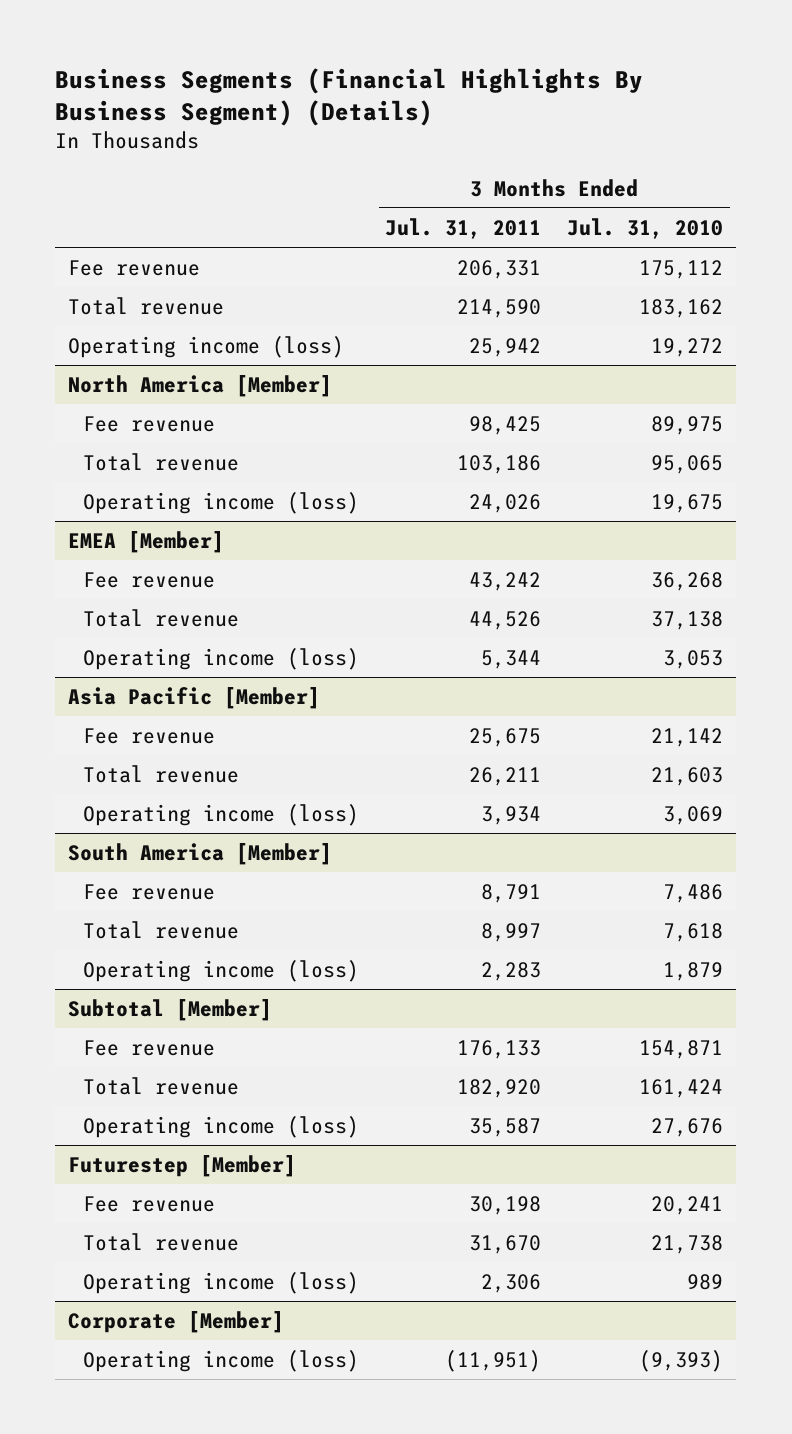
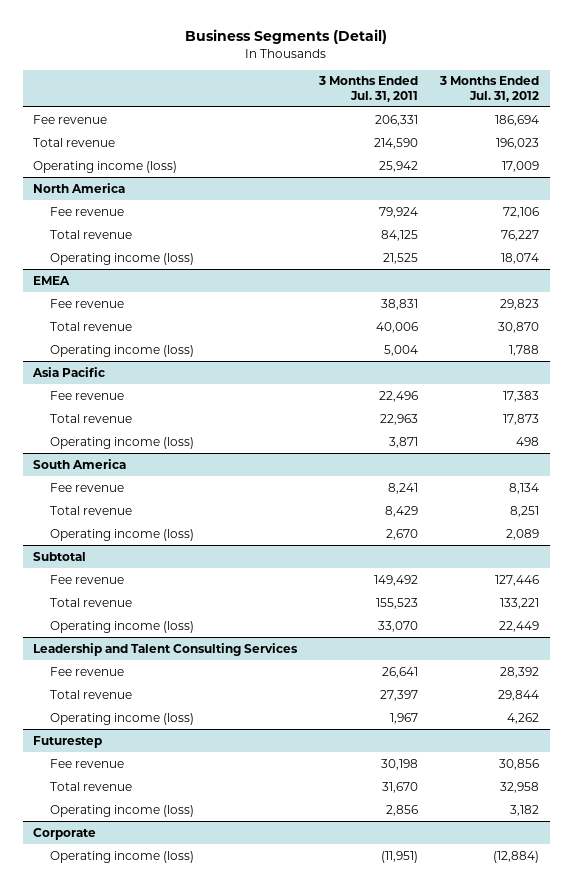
- Business Segments (Financial Highlights By Business Segment) (Details)
+ Business Segments (Detail)
- | 3 Months Ended Jul. 31, 2011 | 3 Months Ended Jul. 31, 2010
+ | 3 Months Ended Jul. 31, 2011 | 3 Months Ended Jul. 31, 2012
- North America [Member]
- Fee revenue | 98,425 | 89,975
- Total revenue | 103,186 | 95,065
- Operating income (loss) | 24,026 | 19,675
- EMEA [Member]
- Fee revenue | 43,242 | 36,268
- Total revenue | 44,526 | 37,138
- Operating income (loss) | 5,344 | 3,053
- Asia Pacific [Member]
- Fee revenue | 25,675 | 21,142
- Total revenue | 26,211 | 21,603
- Operating income (loss) | 3,934 | 3,069
- South America [Member]
- Fee revenue | 8,791 | 7,486
- Total revenue | 8,997 | 7,618
- Operating income (loss) | 2,283 | 1,879
- Subtotal [Member]
- Fee revenue | 176,133 | 154,871
- Total revenue | 182,920 | 161,424
- Operating income (loss) | 35,587 | 27,676
- Futurestep [Member]
+ North America
+ Fee revenue | 79,924 | 72,106
+ Total revenue | 84,125 | 76,227
+ Operating income (loss) | 21,525 | 18,074
+ EMEA
+ Fee revenue | 38,831 | 29,823
+ Total revenue | 40,006 | 30,870
+ Operating income (loss) | 5,004 | 1,788
+ Asia Pacific
+ Fee revenue | 22,496 | 17,383
+ Total revenue | 22,963 | 17,873
+ Operating income (loss) | 3,871 | 498
+ South America
+ Fee revenue | 8,241 | 8,134
+ Total revenue | 8,429 | 8,251
+ Operating income (loss) | 2,670 | 2,089
+ Subtotal
+ Fee revenue | 149,492 | 127,446
+ Total revenue | 155,523 | 133,221
+ Operating income (loss) | 33,070 | 22,449
+ Leadership and Talent Consulting Services
+ Fee revenue | 26,641 | 28,392
+ Total revenue | 27,397 | 29,844
+ Operating income (loss) | 1,967 | 4,262
+ Futurestep
- Operating income (loss) | 2,306 | 989
- Corporate [Member]
+ Operating income (loss) | 2,856 | 3,182
+ Corporate

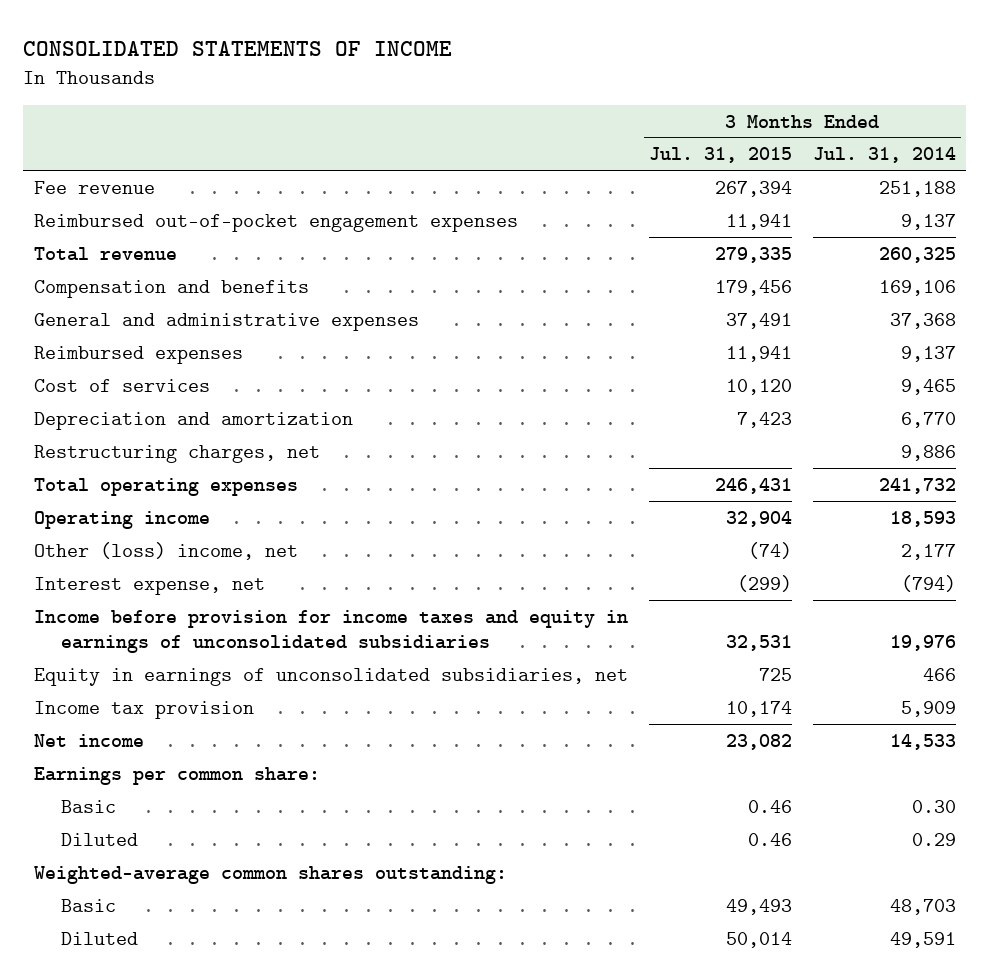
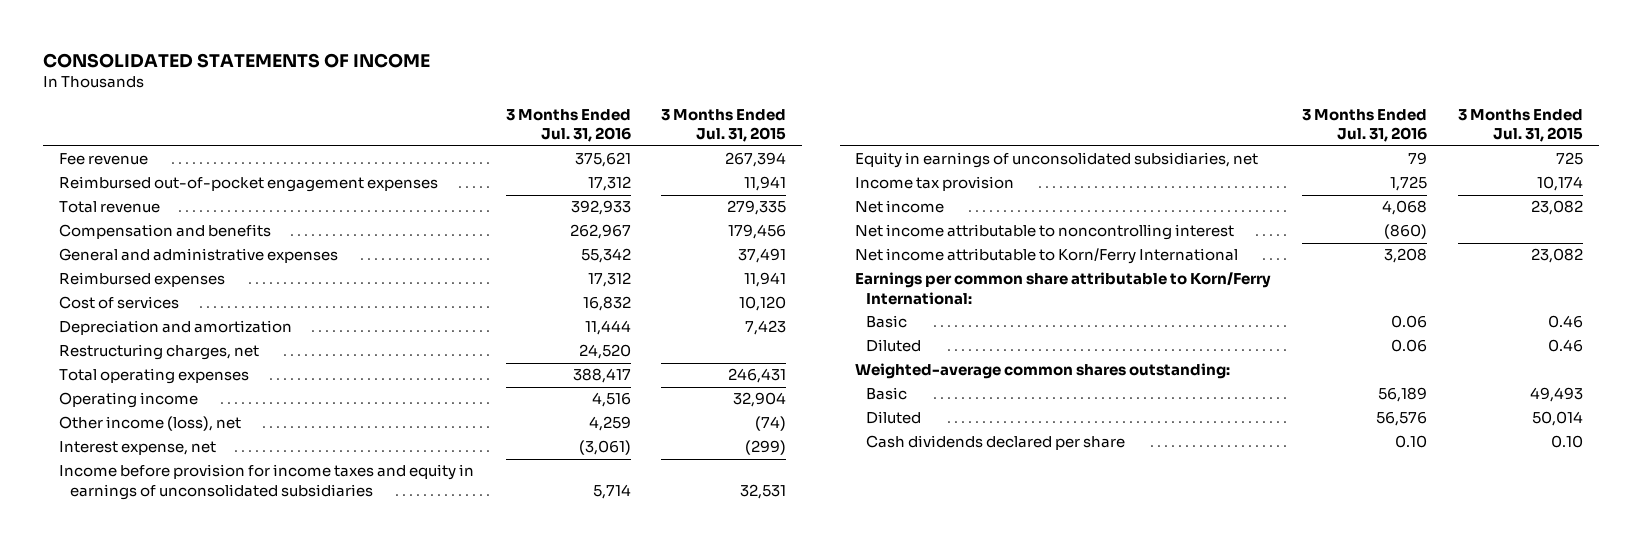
- | 3 Months Ended Jul. 31, 2015 | 3 Months Ended Jul. 31, 2014
+ | 3 Months Ended Jul. 31, 2016 | 3 Months Ended Jul. 31, 2015
- Other (loss) income, net | (74) | 2,177
+ Other income (loss), net | 4,259 | (74)
- Earnings per common share:
+ Net income attributable to noncontrolling interest | (860) |
+ Net income attributable to Korn/Ferry International | 3,208 | 23,082
+ Earnings per common share attributable to Korn/Ferry International:
+ Cash dividends declared per share | 0.10 | 0.10

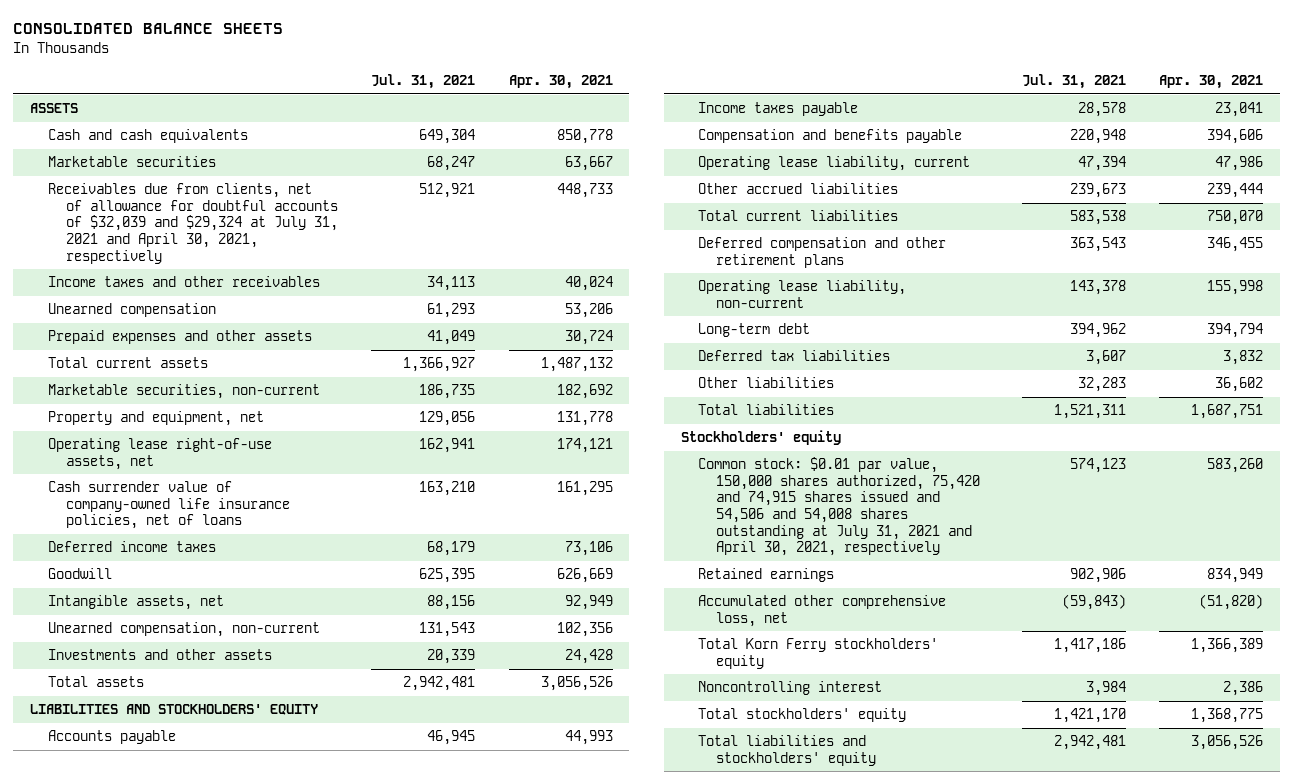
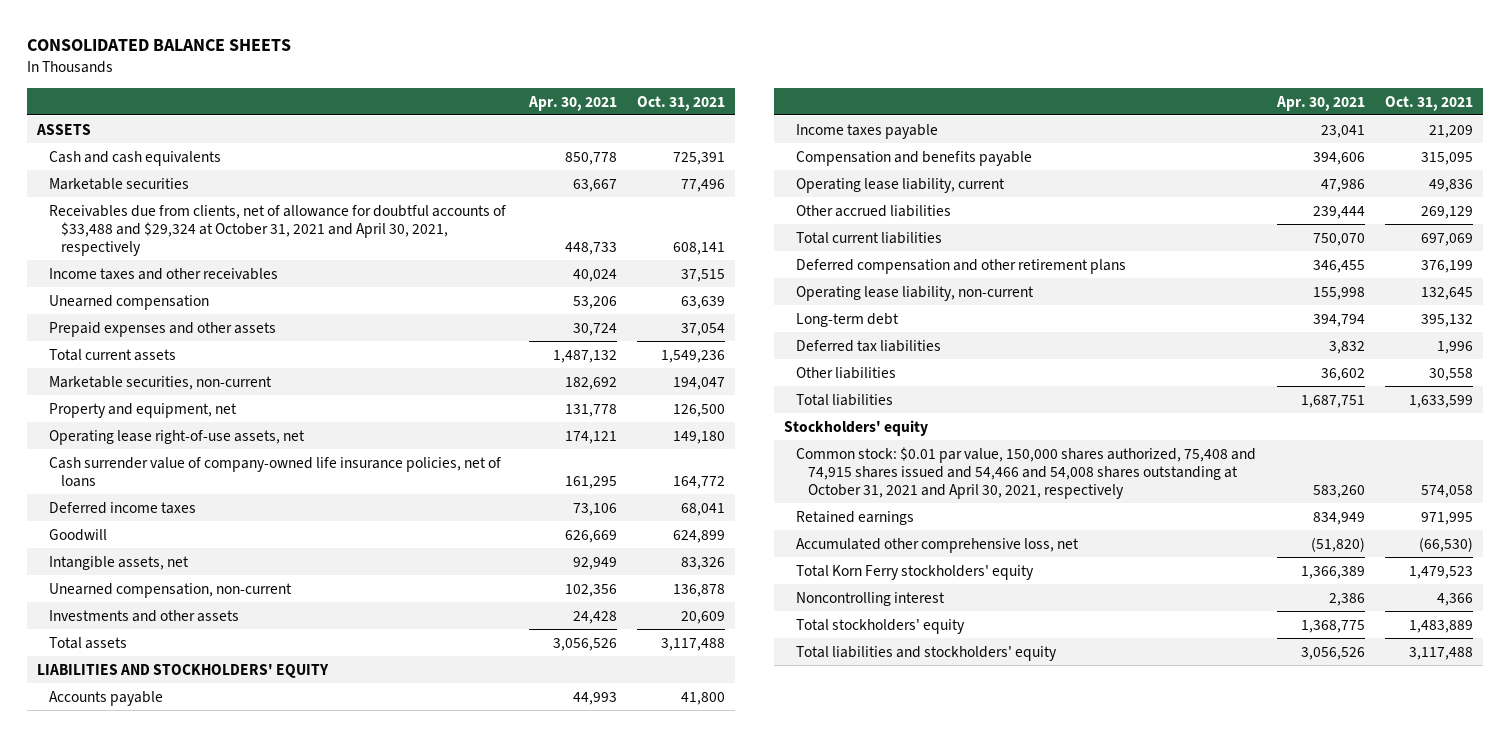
- | Jul. 31, 2021 | Apr. 30, 2021
+ | Apr. 30, 2021 | Oct. 31, 2021
- Receivables due from clients, net of allowance for doubtful accounts of $32,039 and $29,324 at July 31, 2021 and April 30, 2021, respectively | 512,921 | 448,733
+ Receivables due from clients, net of allowance for doubtful accounts of $33,488 and $29,324 at October 31, 2021 and April 30, 2021, respectively | 448,733 | 608,141
- Common stock: $0.01 par value, 150,000 shares authorized, 75,420 and 74,915 shares issued and 54,506 and 54,008 shares outstanding at July 31, 2021 and April 30, 2021, respectively | 574,123 | 583,260
+ Common stock: $0.01 par value, 150,000 shares authorized, 75,408 and 74,915 shares issued and 54,466 and 54,008 shares outstanding at October 31, 2021 and April 30, 2021, respectively | 583,260 | 574,058

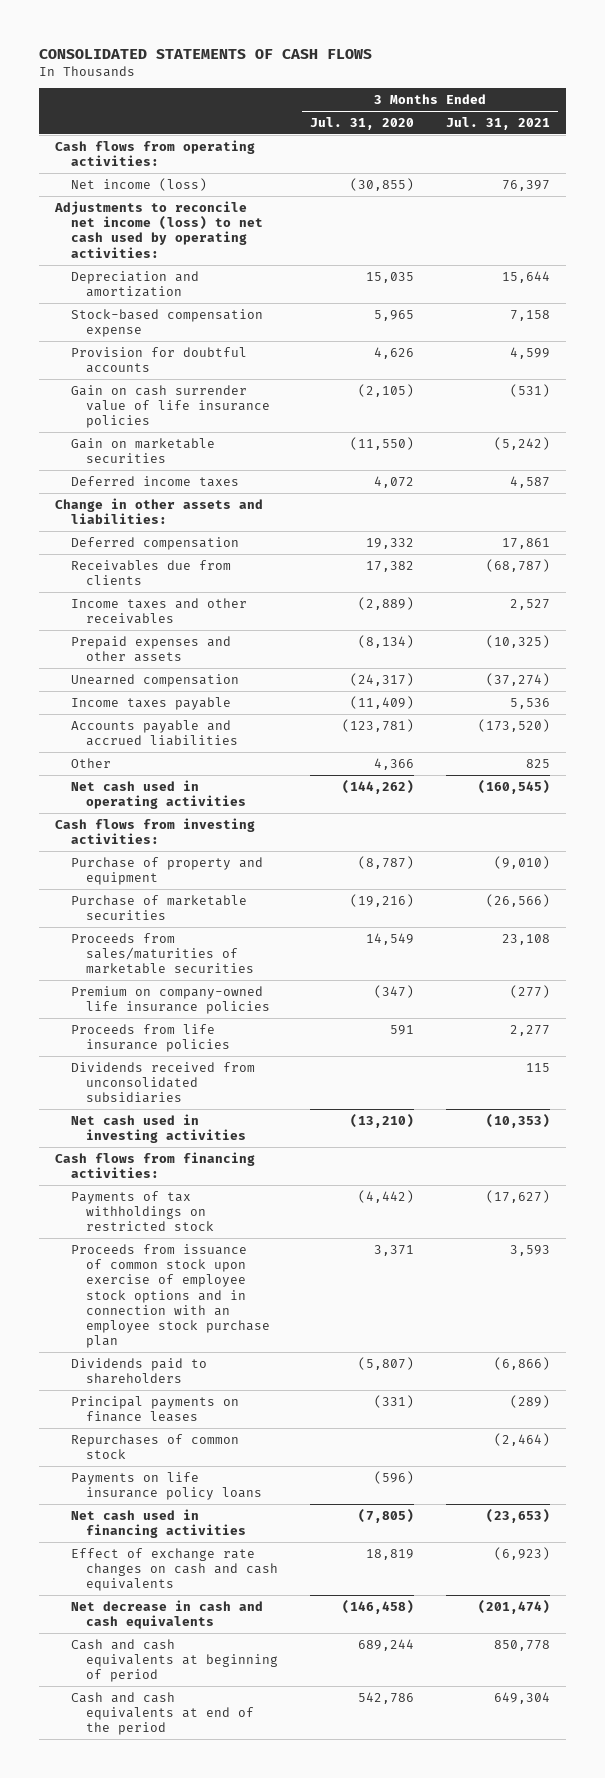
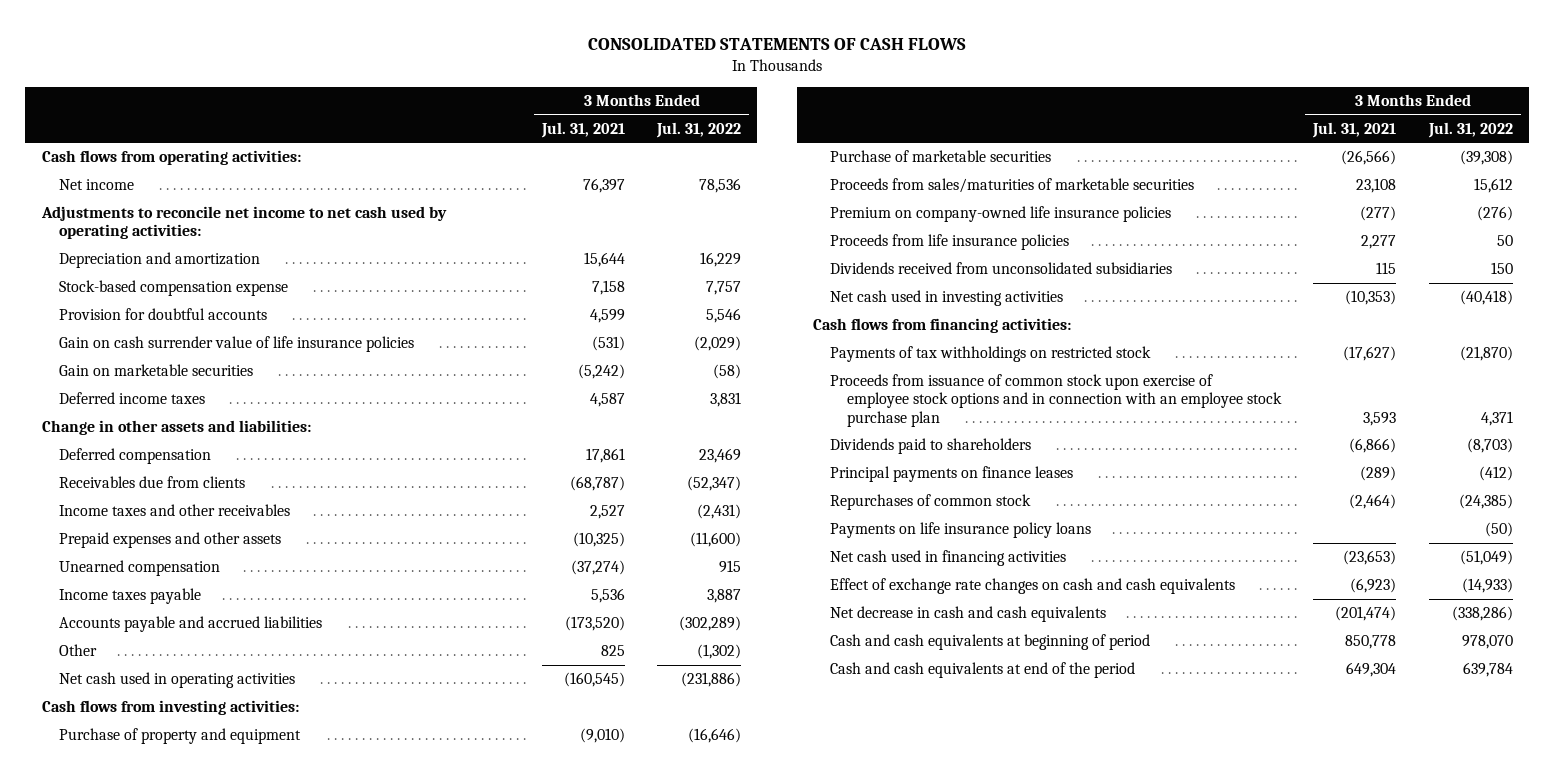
- | 3 Months Ended Jul. 31, 2020 | 3 Months Ended Jul. 31, 2021
+ | 3 Months Ended Jul. 31, 2021 | 3 Months Ended Jul. 31, 2022
- Net income (loss) | (30,855) | 76,397
- Adjustments to reconcile net income (loss) to net cash used by operating activities:
+ Net income | 76,397 | 78,536
+ Adjustments to reconcile net income to net cash used by operating activities:

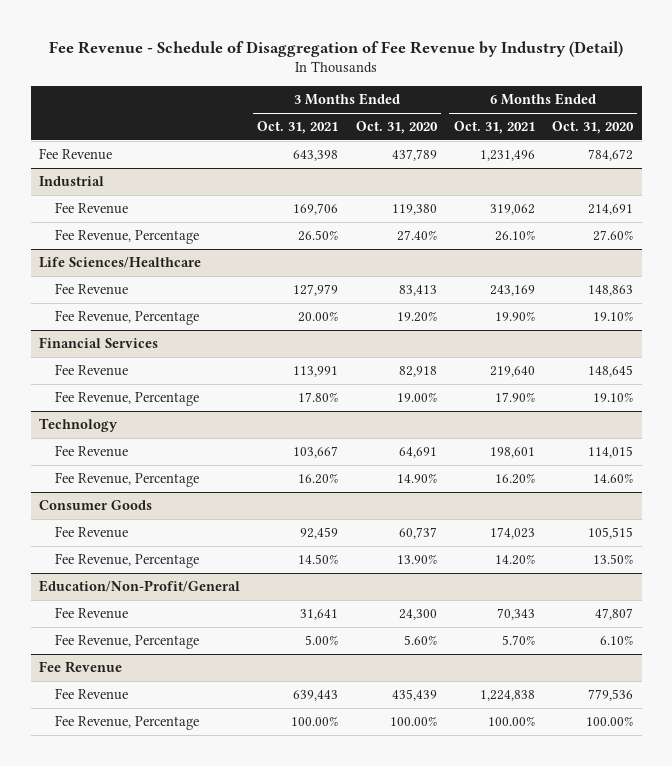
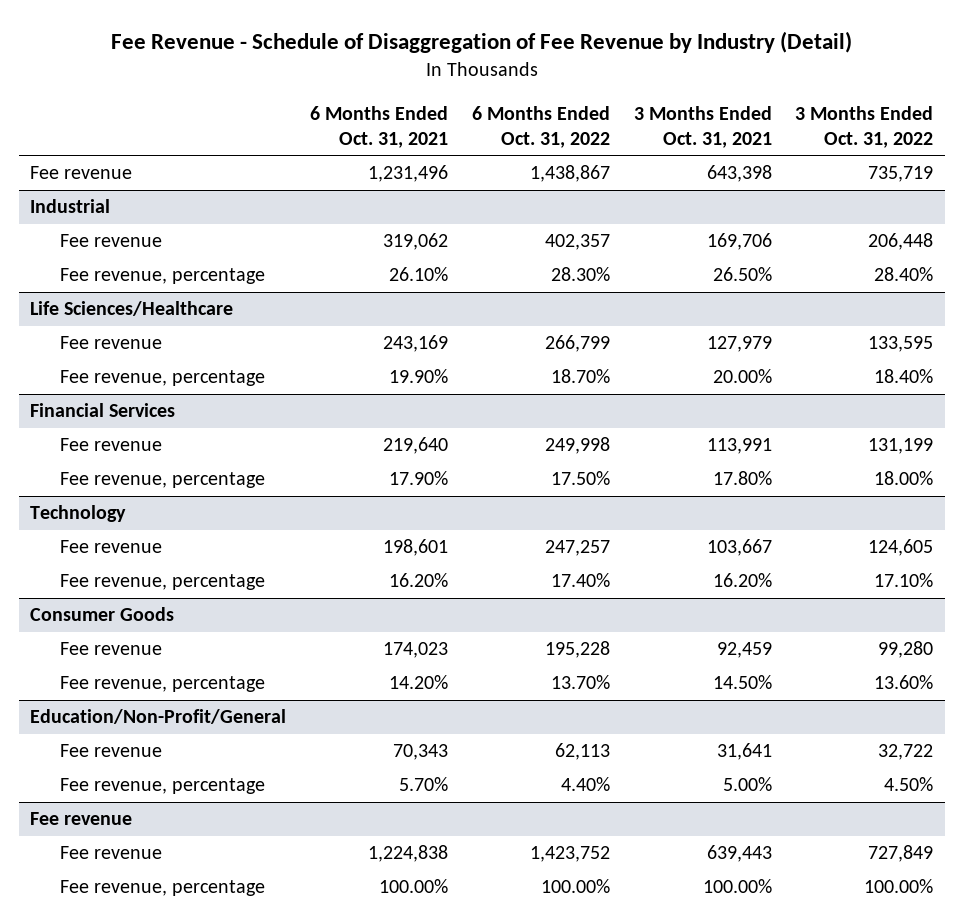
- | 3 Months Ended Oct. 31, 2021 | 3 Months Ended Oct. 31, 2020 | 6 Months Ended Oct. 31, 2021 | 6 Months Ended Oct. 31, 2020
+ | 6 Months Ended Oct. 31, 2021 | 6 Months Ended Oct. 31, 2022 | 3 Months Ended Oct. 31, 2021 | 3 Months Ended Oct. 31, 2022
- Fee Revenue | 643,398 | 437,789 | 1,231,496 | 784,672
+ Fee revenue | 1,231,496 | 1,438,867 | 643,398 | 735,719
@ Industrial
- Fee Revenue | 169,706 | 119,380 | 319,062 | 214,691
- Fee Revenue, Percentage | 26.50% | 27.40% | 26.10% | 27.60%
+ Fee revenue | 319,062 | 402,357 | 169,706 | 206,448
+ Fee revenue, percentage | 26.10% | 28.30% | 26.50% | 28.40%
@ Life Sciences/Healthcare
- Fee Revenue | 127,979 | 83,413 | 243,169 | 148,863
- Fee Revenue, Percentage | 20.00% | 19.20% | 19.90% | 19.10%
+ Fee revenue | 243,169 | 266,799 | 127,979 | 133,595
+ Fee revenue, percentage | 19.90% | 18.70% | 20.00% | 18.40%
@ Financial Services
- Fee Revenue | 113,991 | 82,918 | 219,640 | 148,645
- Fee Revenue, Percentage | 17.80% | 19.00% | 17.90% | 19.10%
+ Fee revenue | 219,640 | 249,998 | 113,991 | 131,199
+ Fee revenue, percentage | 17.90% | 17.50% | 17.80% | 18.00%
@ Technology
- Fee Revenue | 103,667 | 64,691 | 198,601 | 114,015
- Fee Revenue, Percentage | 16.20% | 14.90% | 16.20% | 14.60%
+ Fee revenue | 198,601 | 247,257 | 103,667 | 124,605
+ Fee revenue, percentage | 16.20% | 17.40% | 16.20% | 17.10%
@ Consumer Goods
- Fee Revenue | 92,459 | 60,737 | 174,023 | 105,515
- Fee Revenue, Percentage | 14.50% | 13.90% | 14.20% | 13.50%
+ Fee revenue | 174,023 | 195,228 | 92,459 | 99,280
+ Fee revenue, percentage | 14.20% | 13.70% | 14.50% | 13.60%
@ Education/Non-Profit/General
- Fee Revenue | 31,641 | 24,300 | 70,343 | 47,807
- Fee Revenue, Percentage | 5.00% | 5.60% | 5.70% | 6.10%
- Fee Revenue
- Fee Revenue | 639,443 | 435,439 | 1,224,838 | 779,536
- Fee Revenue, Percentage | 100.00% | 100.00% | 100.00% | 100.00%
@ Education/Non-Profit/General
+ Fee revenue | 70,343 | 62,113 | 31,641 | 32,722
+ Fee revenue, percentage | 5.70% | 4.40% | 5.00% | 4.50%
+ Fee revenue
+ Fee revenue | 1,224,838 | 1,423,752 | 639,443 | 727,849
+ Fee revenue, percentage | 100.00% | 100.00% | 100.00% | 100.00%

